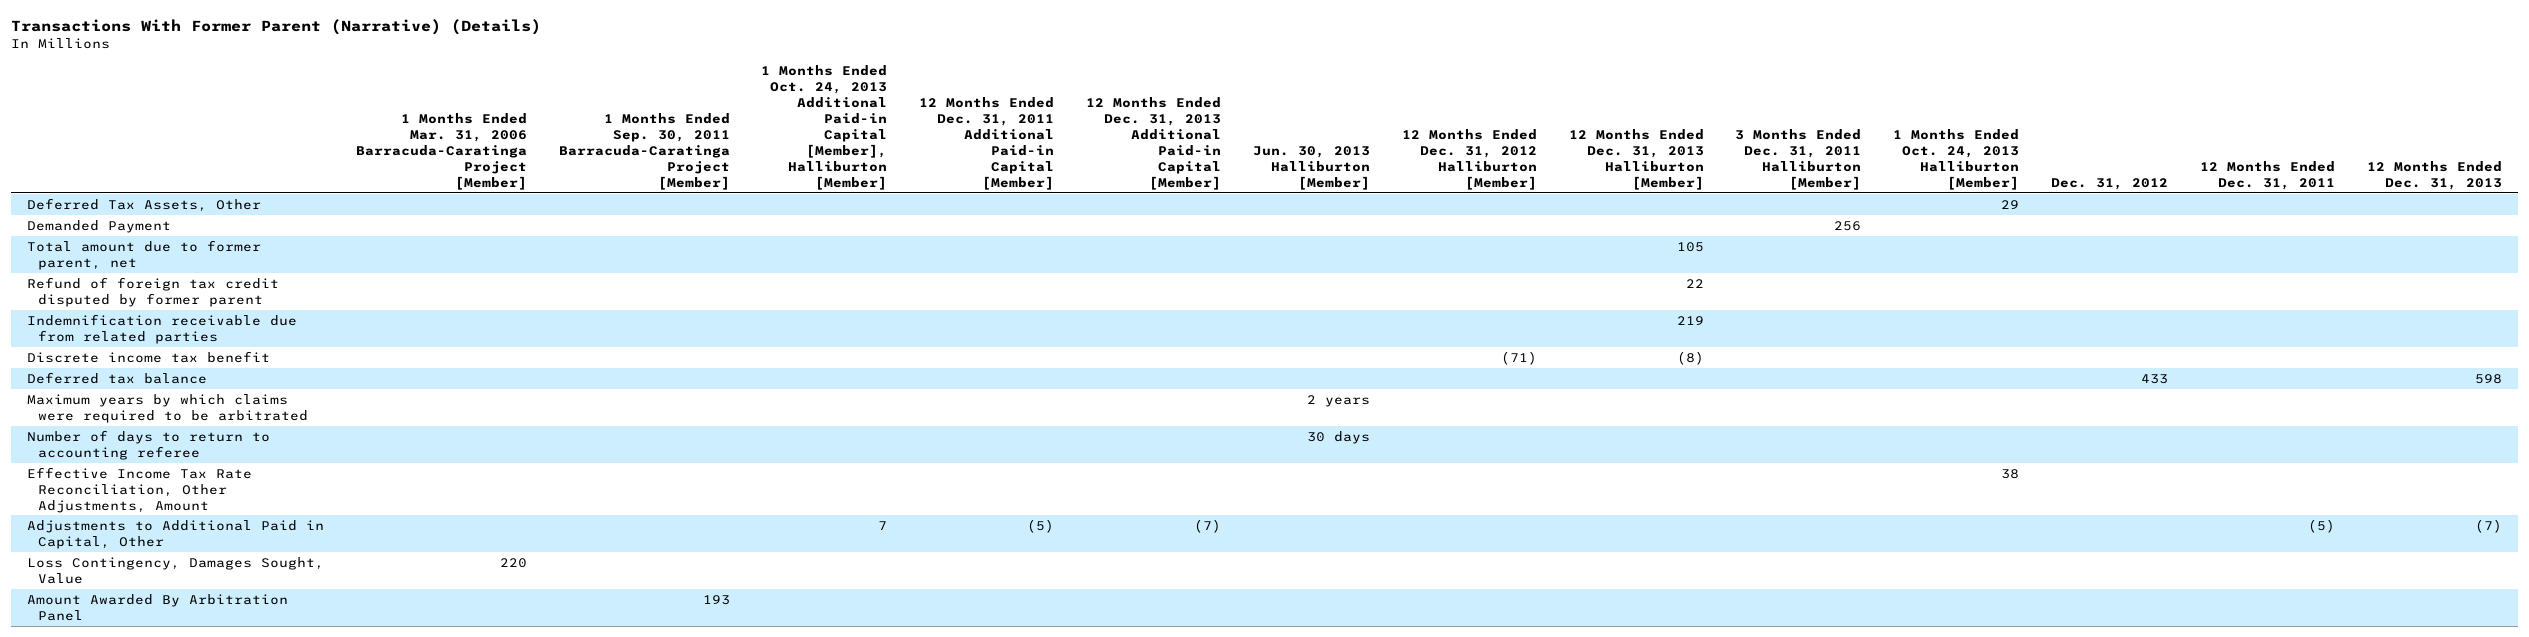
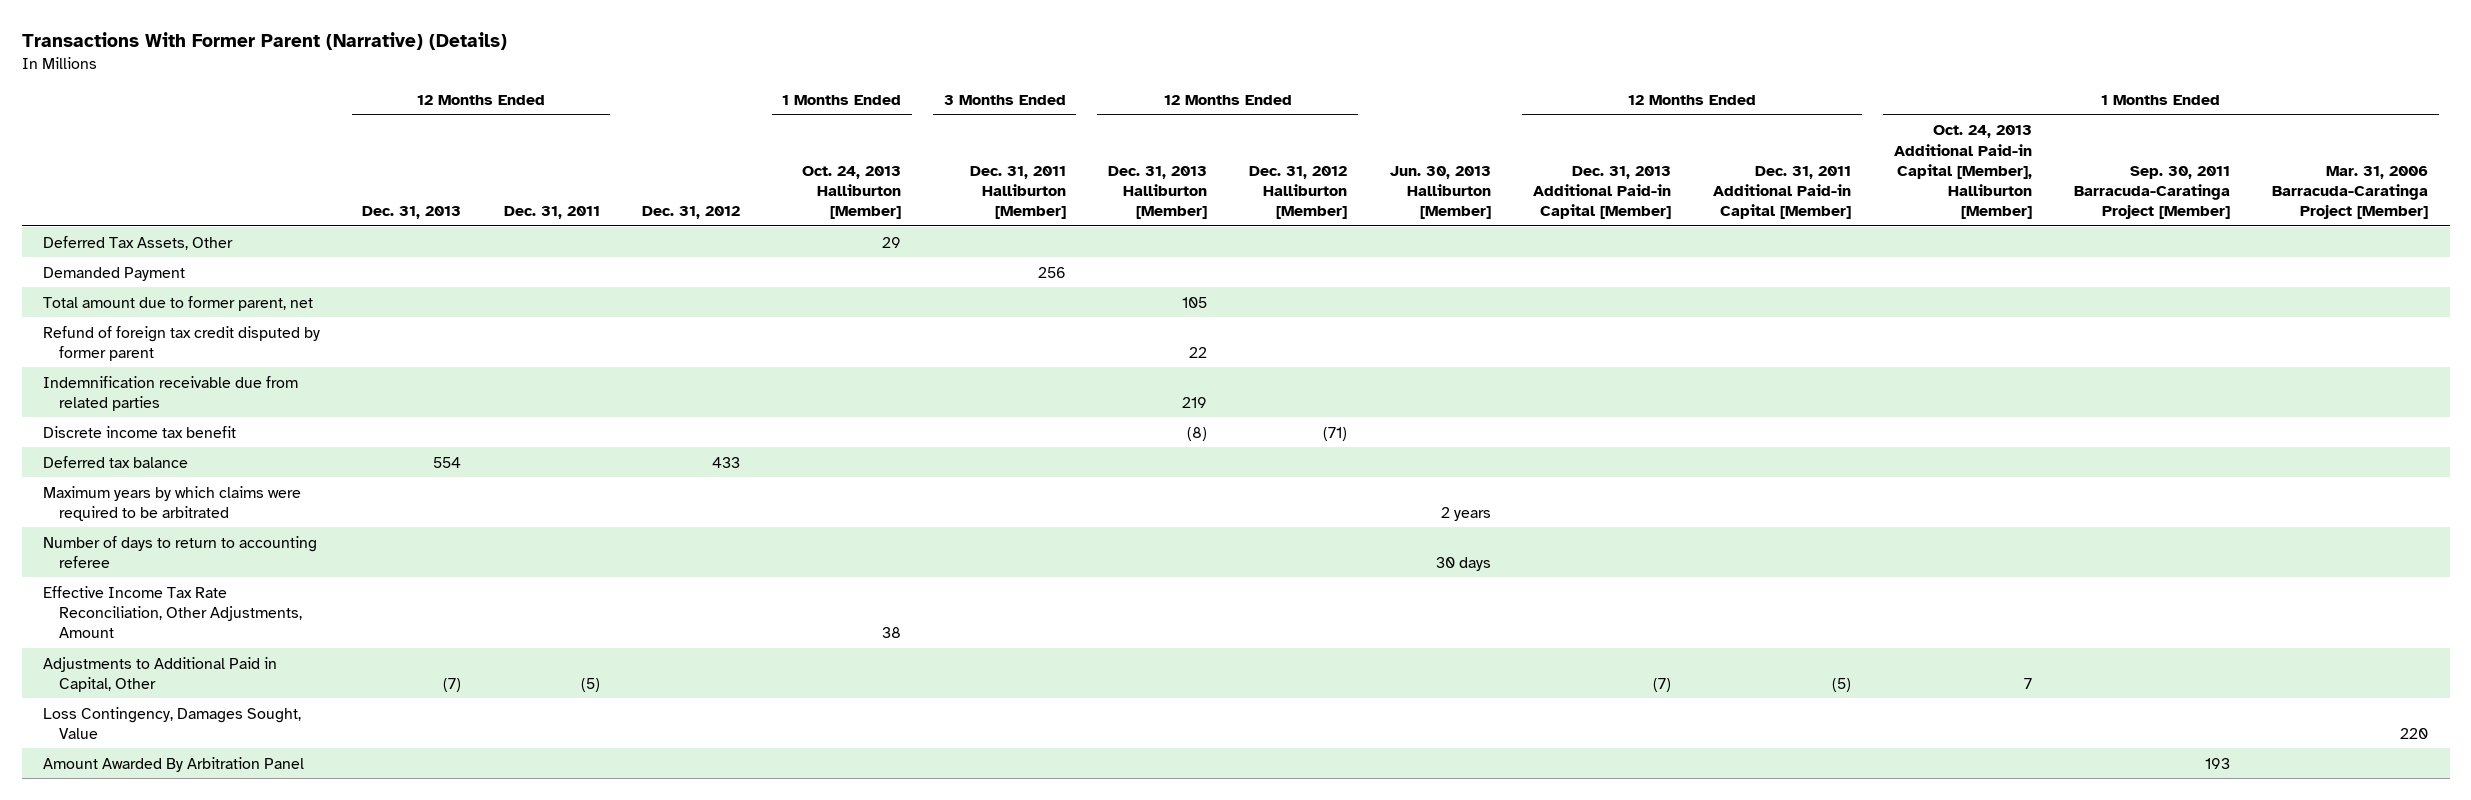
- | 1 Months Ended Mar. 31, 2006 Barracuda-Caratinga Project [Member] | 1 Months Ended Sep. 30, 2011 Barracuda-Caratinga Project [Member] | 1 Months Ended Oct. 24, 2013 Additional Paid-in Capital [Member], Halliburton [Member] | 12 Months Ended Dec. 31, 2011 Additional Paid-in Capital [Member] | 12 Months Ended Dec. 31, 2013 Additional Paid-in Capital [Member] | Jun. 30, 2013 Halliburton [Member] | 12 Months Ended Dec. 31, 2012 Halliburton [Member] | 12 Months Ended Dec. 31, 2013 Halliburton [Member] | 3 Months Ended Dec. 31, 2011 Halliburton [Member] | 1 Months Ended Oct. 24, 2013 Halliburton [Member] | Dec. 31, 2012 | 12 Months Ended Dec. 31, 2011 | 12 Months Ended Dec. 31, 2013
+ | 12 Months Ended Dec. 31, 2013 | 12 Months Ended Dec. 31, 2011 | Dec. 31, 2012 | 1 Months Ended Oct. 24, 2013 Halliburton [Member] | 3 Months Ended Dec. 31, 2011 Halliburton [Member] | 12 Months Ended Dec. 31, 2013 Halliburton [Member] | 12 Months Ended Dec. 31, 2012 Halliburton [Member] | Jun. 30, 2013 Halliburton [Member] | 12 Months Ended Dec. 31, 2013 Additional Paid-in Capital [Member] | 12 Months Ended Dec. 31, 2011 Additional Paid-in Capital [Member] | 1 Months Ended Oct. 24, 2013 Additional Paid-in Capital [Member], Halliburton [Member] | 1 Months Ended Sep. 30, 2011 Barracuda-Caratinga Project [Member] | 1 Months Ended Mar. 31, 2006 Barracuda-Caratinga Project [Member]
- Deferred tax balance | | | | | | | | | | | 433 | | 598
+ Deferred tax balance | 554 | | 433 | | | | | | | | | |

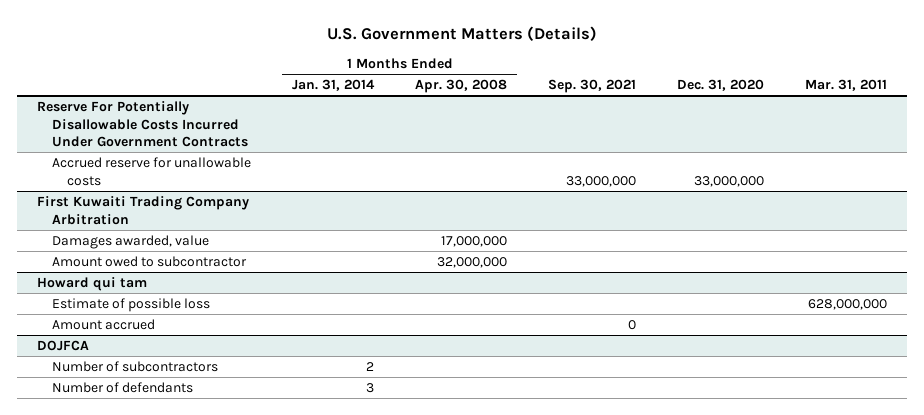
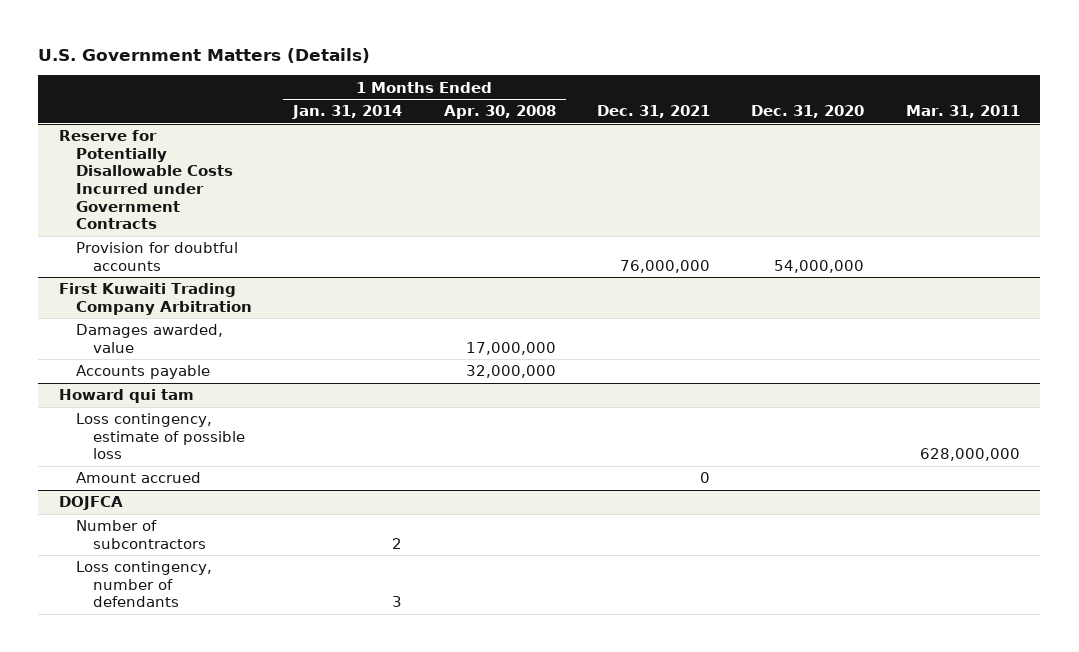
- | 1 Months Ended Jan. 31, 2014 | 1 Months Ended Apr. 30, 2008 | Sep. 30, 2021 | Dec. 31, 2020 | Mar. 31, 2011
+ | 1 Months Ended Jan. 31, 2014 | 1 Months Ended Apr. 30, 2008 | Dec. 31, 2021 | Dec. 31, 2020 | Mar. 31, 2011
- Reserve For Potentially Disallowable Costs Incurred Under Government Contracts
- Accrued reserve for unallowable costs | | | 33,000,000 | 33,000,000 |
+ Reserve for Potentially Disallowable Costs Incurred under Government Contracts
+ Provision for doubtful accounts | | | 76,000,000 | 54,000,000 |
@ First Kuwaiti Trading Company Arbitration
- Amount owed to subcontractor | | 32,000,000 | | |
+ Accounts payable | | 32,000,000 | | |
@ Howard qui tam
- Estimate of possible loss | | | | | 628,000,000
+ Loss contingency, estimate of possible loss | | | | | 628,000,000
@ DOJFCA
- Number of defendants | 3 | | | |
+ Loss contingency, number of defendants | 3 | | | |

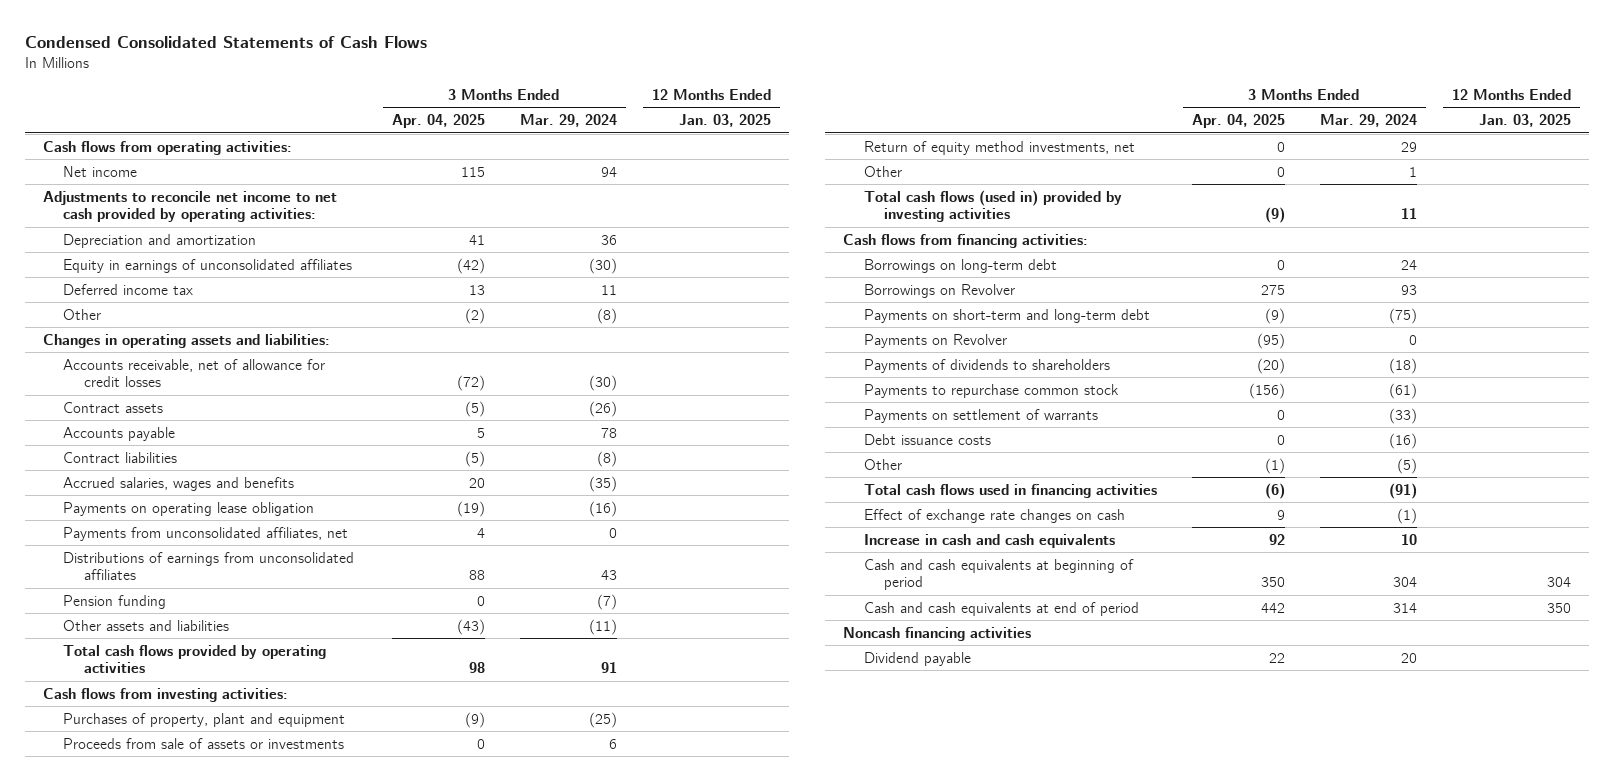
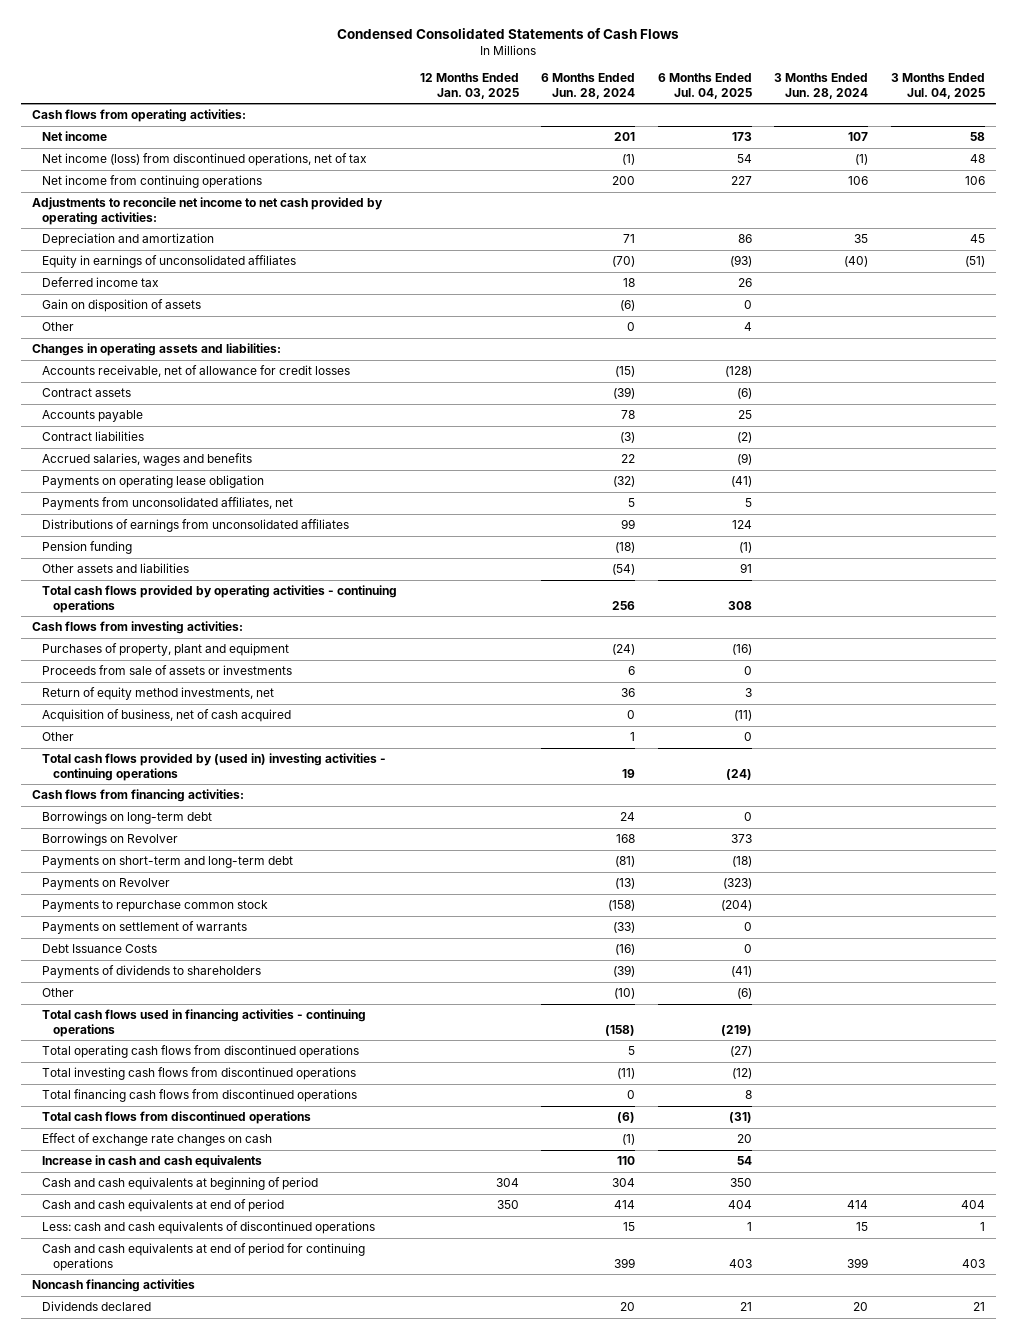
- | 3 Months Ended Apr. 04, 2025 | 3 Months Ended Mar. 29, 2024 | 12 Months Ended Jan. 03, 2025
+ | 12 Months Ended Jan. 03, 2025 | 6 Months Ended Jun. 28, 2024 | 6 Months Ended Jul. 04, 2025 | 3 Months Ended Jun. 28, 2024 | 3 Months Ended Jul. 04, 2025
+ Net income (loss) from discontinued operations, net of tax | | (1) | 54 | (1) | 48
+ Net income from continuing operations | | 200 | 227 | 106 | 106
+ Gain on disposition of assets | | (6) | 0 | |
- Total cash flows provided by operating activities | 98 | 91 |
+ Total cash flows provided by operating activities - continuing operations | | 256 | 308 | |
+ Acquisition of business, net of cash acquired | | 0 | (11) | |
- Total cash flows (used in) provided by investing activities | (9) | 11 |
+ Total cash flows provided by (used in) investing activities - continuing operations | | 19 | (24) | |
- Debt issuance costs | 0 | (16) |
+ Debt Issuance Costs | | (16) | 0 | |
moved down: Payments of dividends to shareholders | | (39) | (41) | |
- Total cash flows used in financing activities | (6) | (91) |
+ Total cash flows used in financing activities - continuing operations | | (158) | (219) | |
+ Total operating cash flows from discontinued operations | | 5 | (27) | |
+ Total investing cash flows from discontinued operations | | (11) | (12) | |
+ Total financing cash flows from discontinued operations | | 0 | 8 | |
+ Total cash flows from discontinued operations | | (6) | (31) | |
+ Less: cash and cash equivalents of discontinued operations | | 15 | 1 | 15 | 1
+ Cash and cash equivalents at end of period for continuing operations | | 399 | 403 | 399 | 403
- Dividend payable | 22 | 20 |
+ Dividends declared | | 20 | 21 | 20 | 21

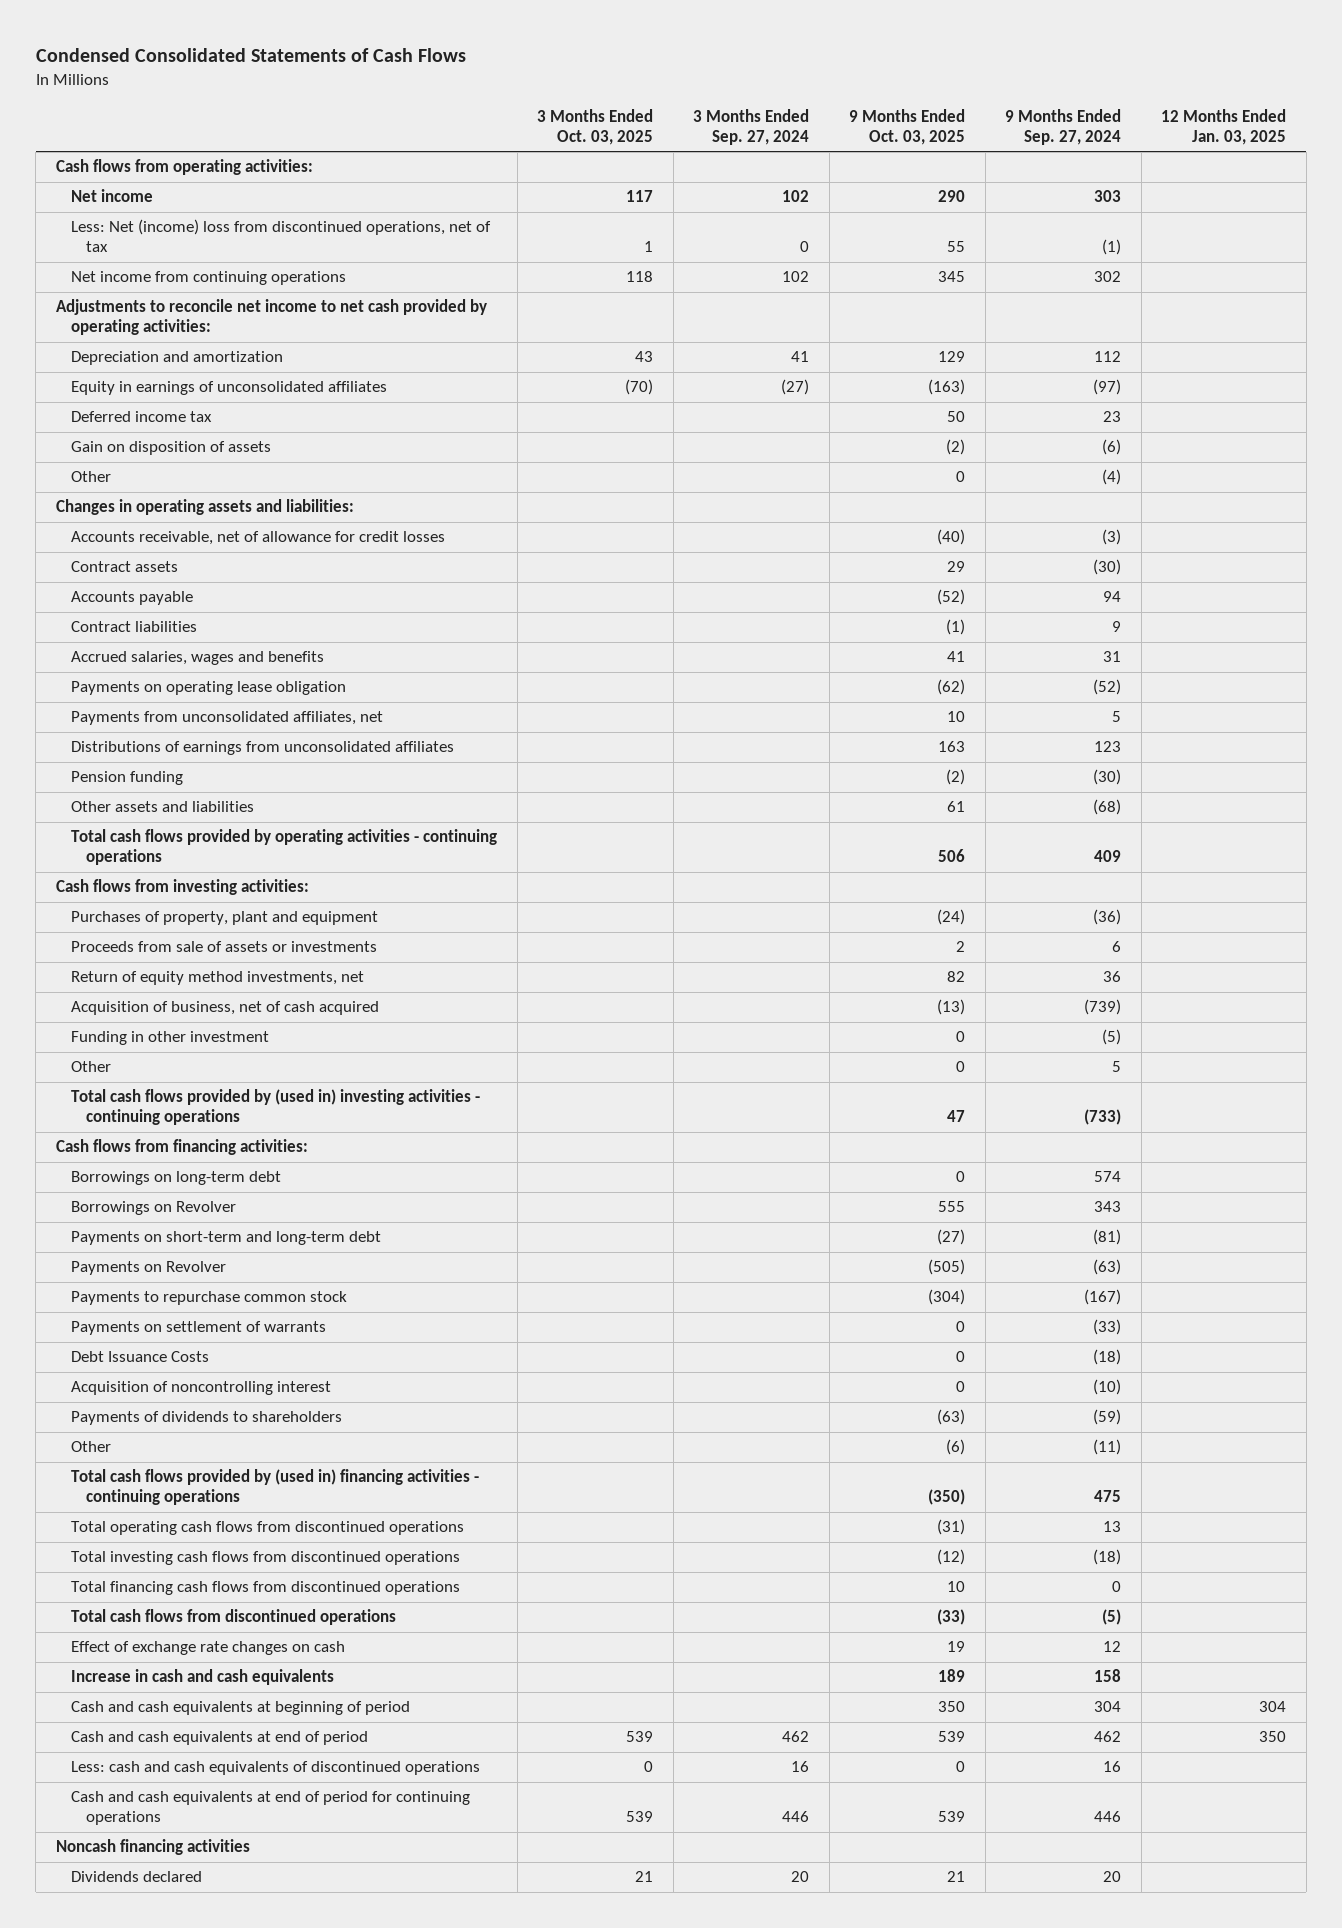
- | 12 Months Ended Jan. 03, 2025 | 6 Months Ended Jun. 28, 2024 | 6 Months Ended Jul. 04, 2025 | 3 Months Ended Jun. 28, 2024 | 3 Months Ended Jul. 04, 2025
+ | 3 Months Ended Oct. 03, 2025 | 3 Months Ended Sep. 27, 2024 | 9 Months Ended Oct. 03, 2025 | 9 Months Ended Sep. 27, 2024 | 12 Months Ended Jan. 03, 2025
- Net income (loss) from discontinued operations, net of tax | | (1) | 54 | (1) | 48
+ Less: Net (income) loss from discontinued operations, net of tax | 1 | 0 | 55 | (1) |
+ Funding in other investment | | | 0 | (5) |
+ Acquisition of noncontrolling interest | | | 0 | (10) |
- Total cash flows used in financing activities - continuing operations | | (158) | (219) | |
+ Total cash flows provided by (used in) financing activities - continuing operations | | | (350) | 475 |

